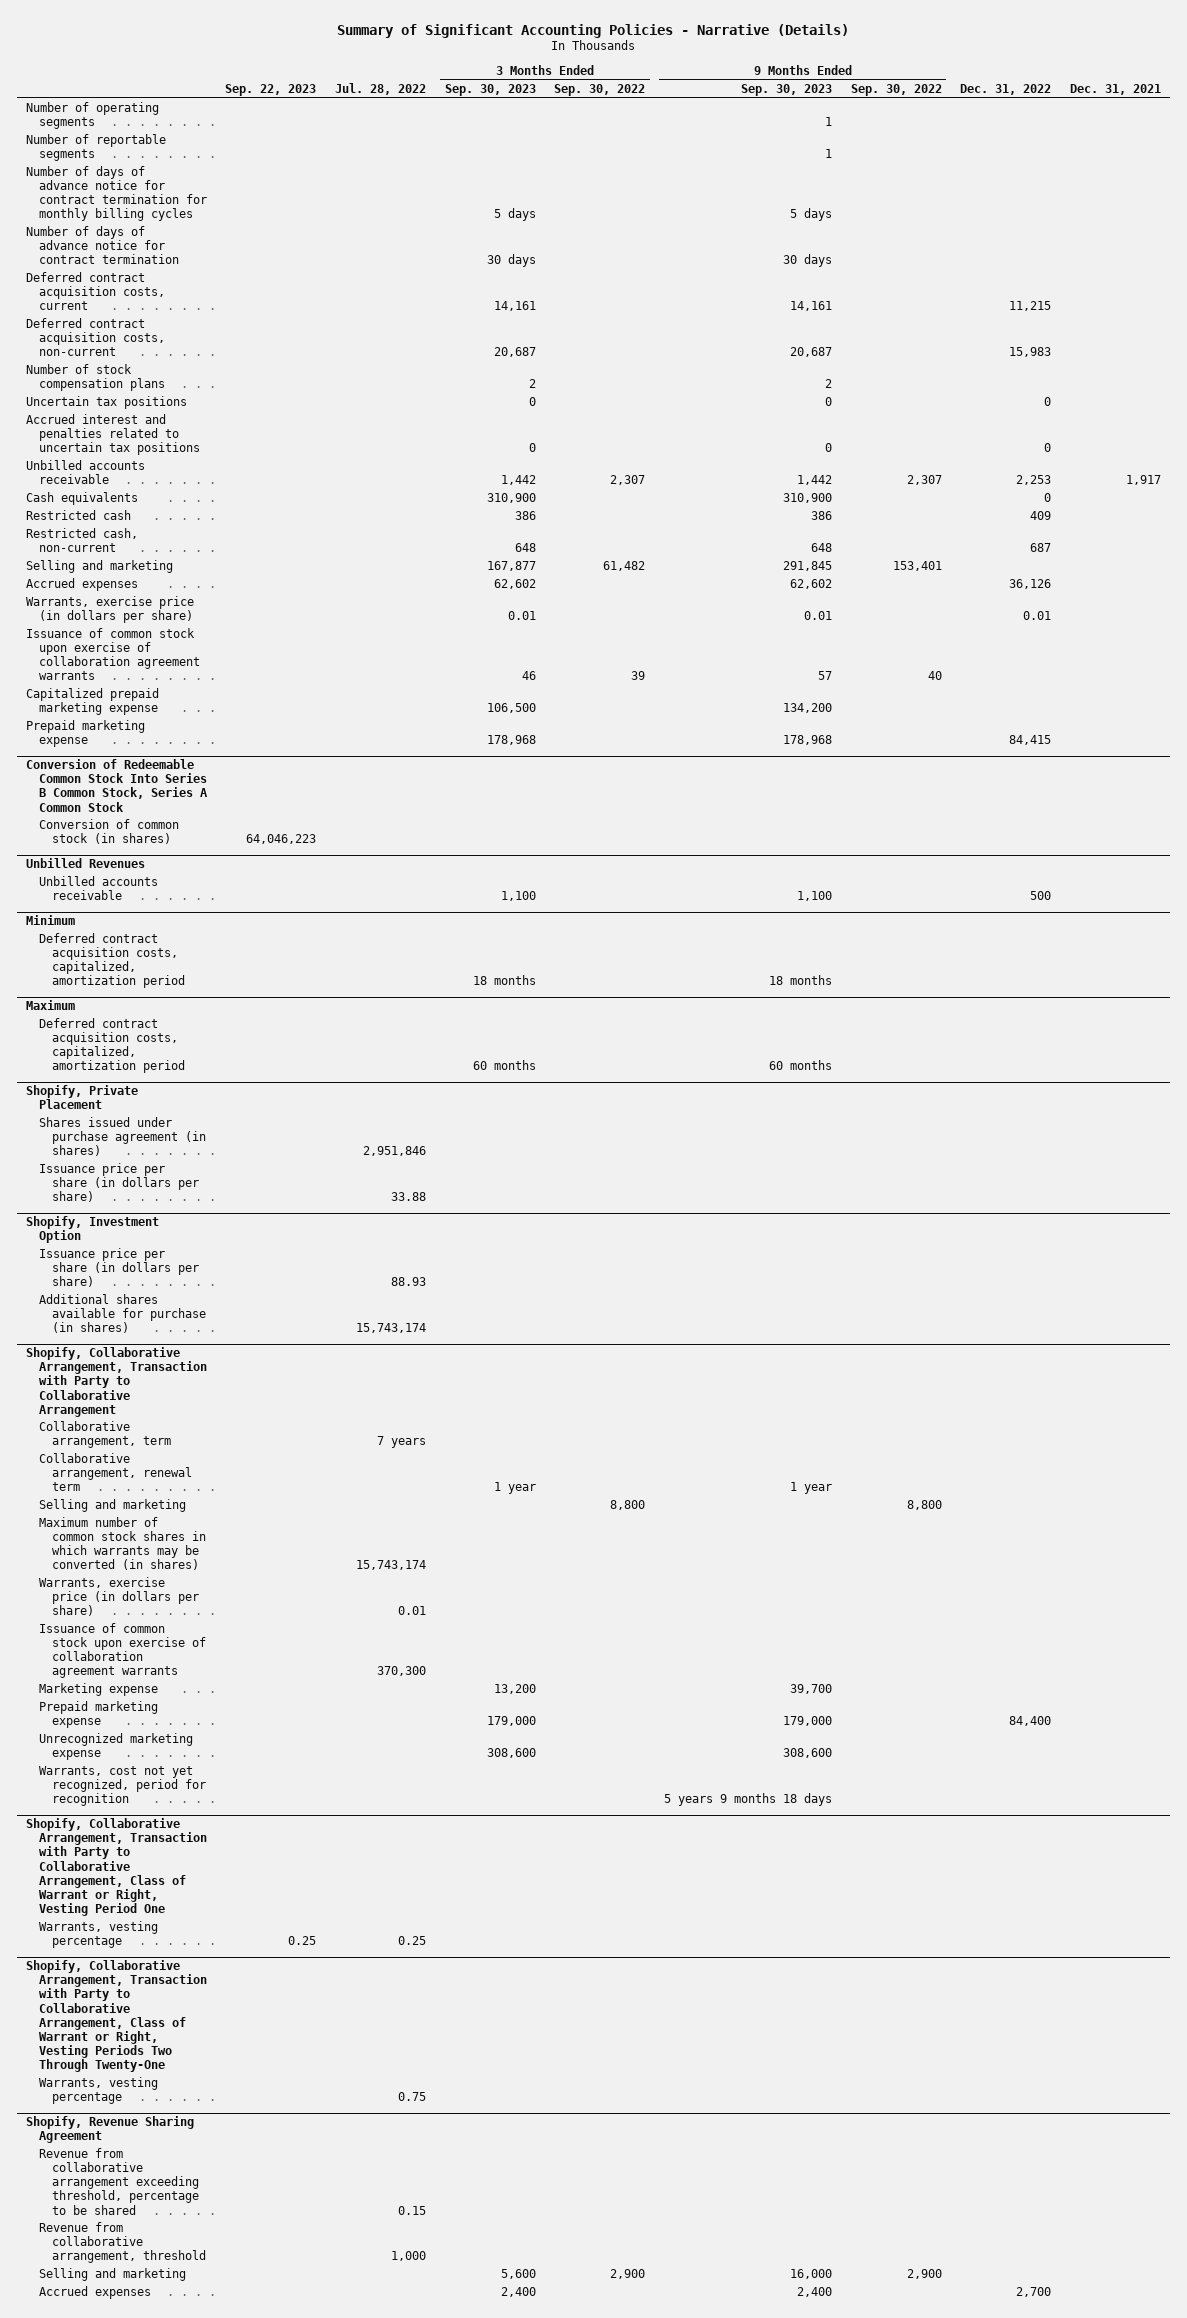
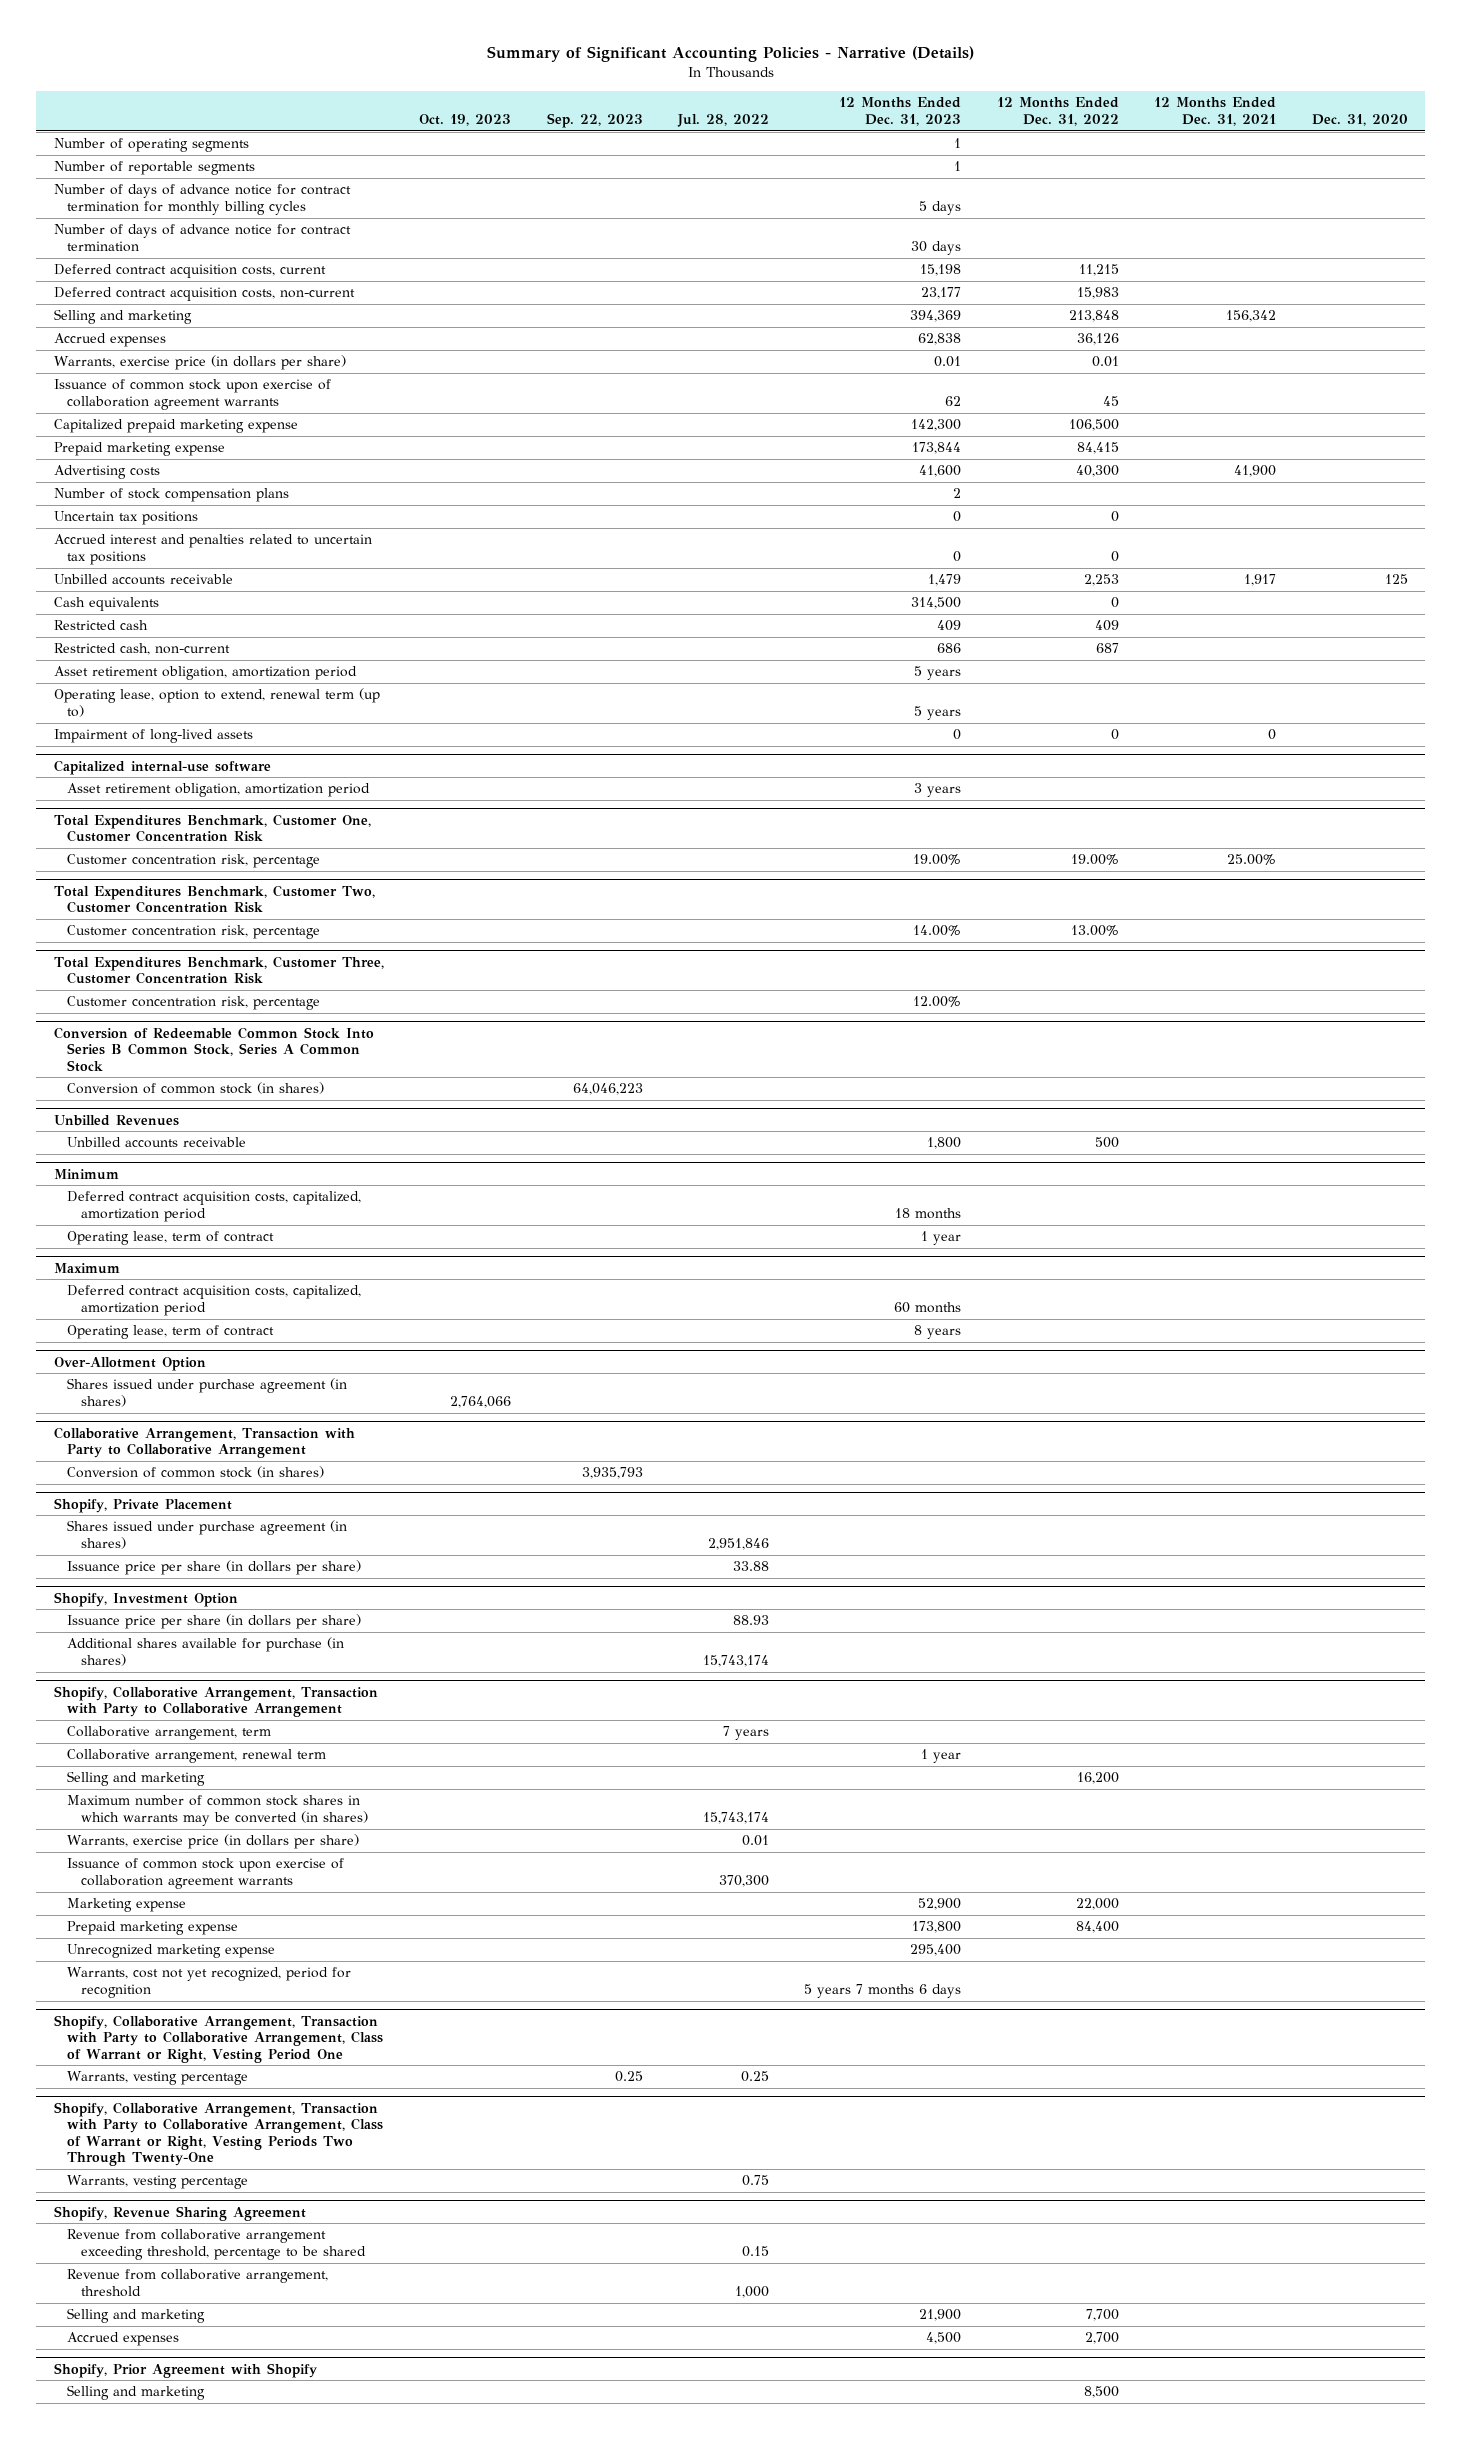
- | Sep. 22, 2023 | Jul. 28, 2022 | 3 Months Ended Sep. 30, 2023 | 3 Months Ended Sep. 30, 2022 | 9 Months Ended Sep. 30, 2023 | 9 Months Ended Sep. 30, 2022 | Dec. 31, 2022 | Dec. 31, 2021
+ | Oct. 19, 2023 | Sep. 22, 2023 | Jul. 28, 2022 | 12 Months Ended Dec. 31, 2023 | 12 Months Ended Dec. 31, 2022 | 12 Months Ended Dec. 31, 2021 | Dec. 31, 2020
moved up: Selling and marketing | | | | 394,369 | 213,848 | 156,342 |
moved up: Accrued expenses | | | | 62,838 | 36,126 | |
moved up: Warrants, exercise price (in dollars per share) | | | | 0.01 | 0.01 | |
moved up: Issuance of common stock upon exercise of collaboration agreement warrants | | | | 62 | 45 | |
moved up: Capitalized prepaid marketing expense | | | | 142,300 | 106,500 | |
moved up: Prepaid marketing expense | | | | 173,844 | 84,415 | |
+ Advertising costs | | | | 41,600 | 40,300 | 41,900 |
+ Asset retirement obligation, amortization period | | | | 5 years | | |
+ Operating lease, option to extend, renewal term (up to) | | | | 5 years | | |
+ Impairment of long-lived assets | | | | 0 | 0 | 0 |
+ Capitalized internal-use software
+ Asset retirement obligation, amortization period | | | | 3 years | | |
+ Total Expenditures Benchmark, Customer One, Customer Concentration Risk
+ Customer concentration risk, percentage | | | | 19.00% | 19.00% | 25.00% |
+ Total Expenditures Benchmark, Customer Two, Customer Concentration Risk
+ Customer concentration risk, percentage | | | | 14.00% | 13.00% | |
+ Total Expenditures Benchmark, Customer Three, Customer Concentration Risk
+ Customer concentration risk, percentage | | | | 12.00% | | |
@ Minimum
+ Operating lease, term of contract | | | | 1 year | | |
@ Maximum
+ Operating lease, term of contract | | | | 8 years | | |
+ Over-Allotment Option
+ Shares issued under purchase agreement (in shares) | 2,764,066 | | | | | |
+ Collaborative Arrangement, Transaction with Party to Collaborative Arrangement
+ Conversion of common stock (in shares) | | 3,935,793 | | | | |
+ Shopify, Prior Agreement with Shopify
+ Selling and marketing | | | | | 8,500 | |

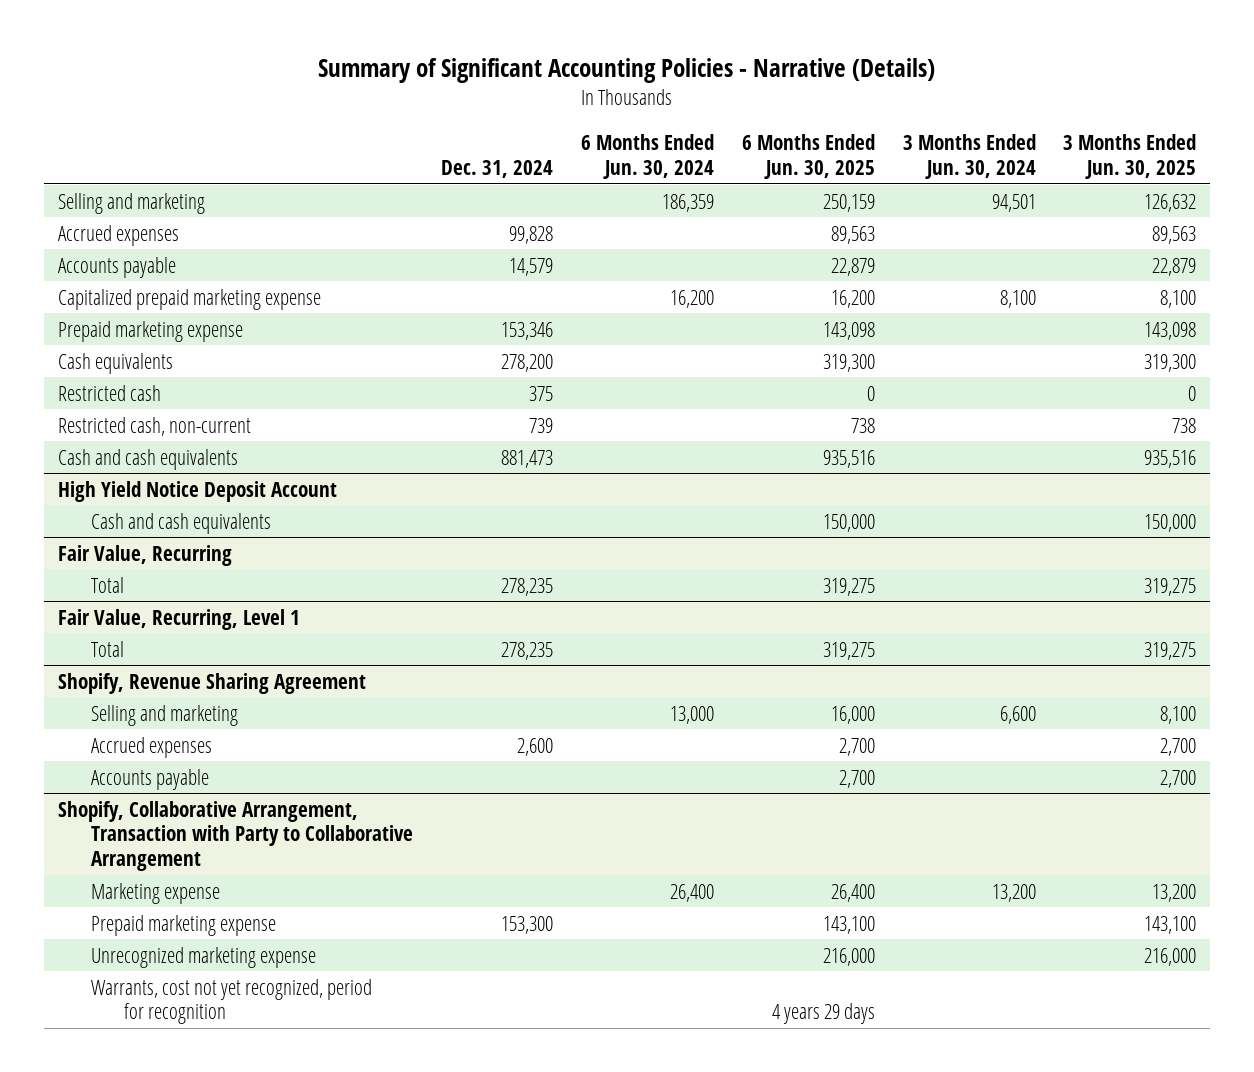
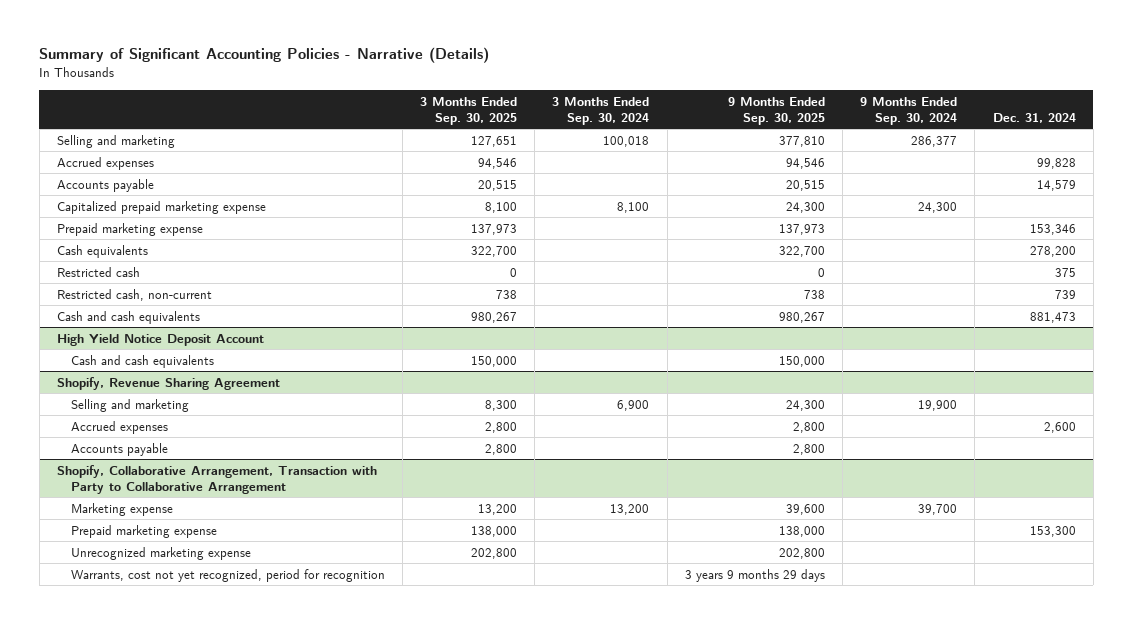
- | Dec. 31, 2024 | 6 Months Ended Jun. 30, 2024 | 6 Months Ended Jun. 30, 2025 | 3 Months Ended Jun. 30, 2024 | 3 Months Ended Jun. 30, 2025
+ | 3 Months Ended Sep. 30, 2025 | 3 Months Ended Sep. 30, 2024 | 9 Months Ended Sep. 30, 2025 | 9 Months Ended Sep. 30, 2024 | Dec. 31, 2024
- Fair Value, Recurring
- Total | 278,235 | | 319,275 | | 319,275
- Fair Value, Recurring, Level 1
- Total | 278,235 | | 319,275 | | 319,275

